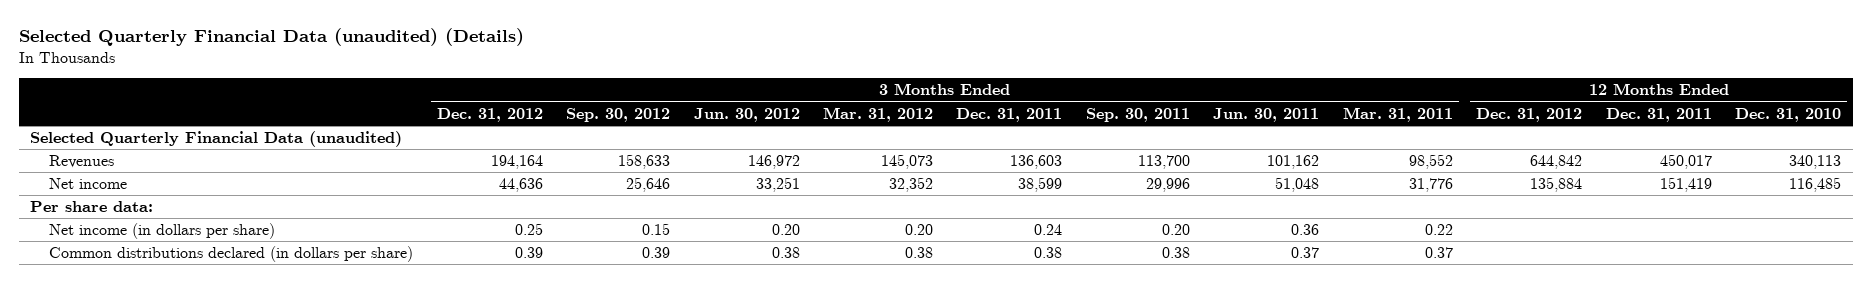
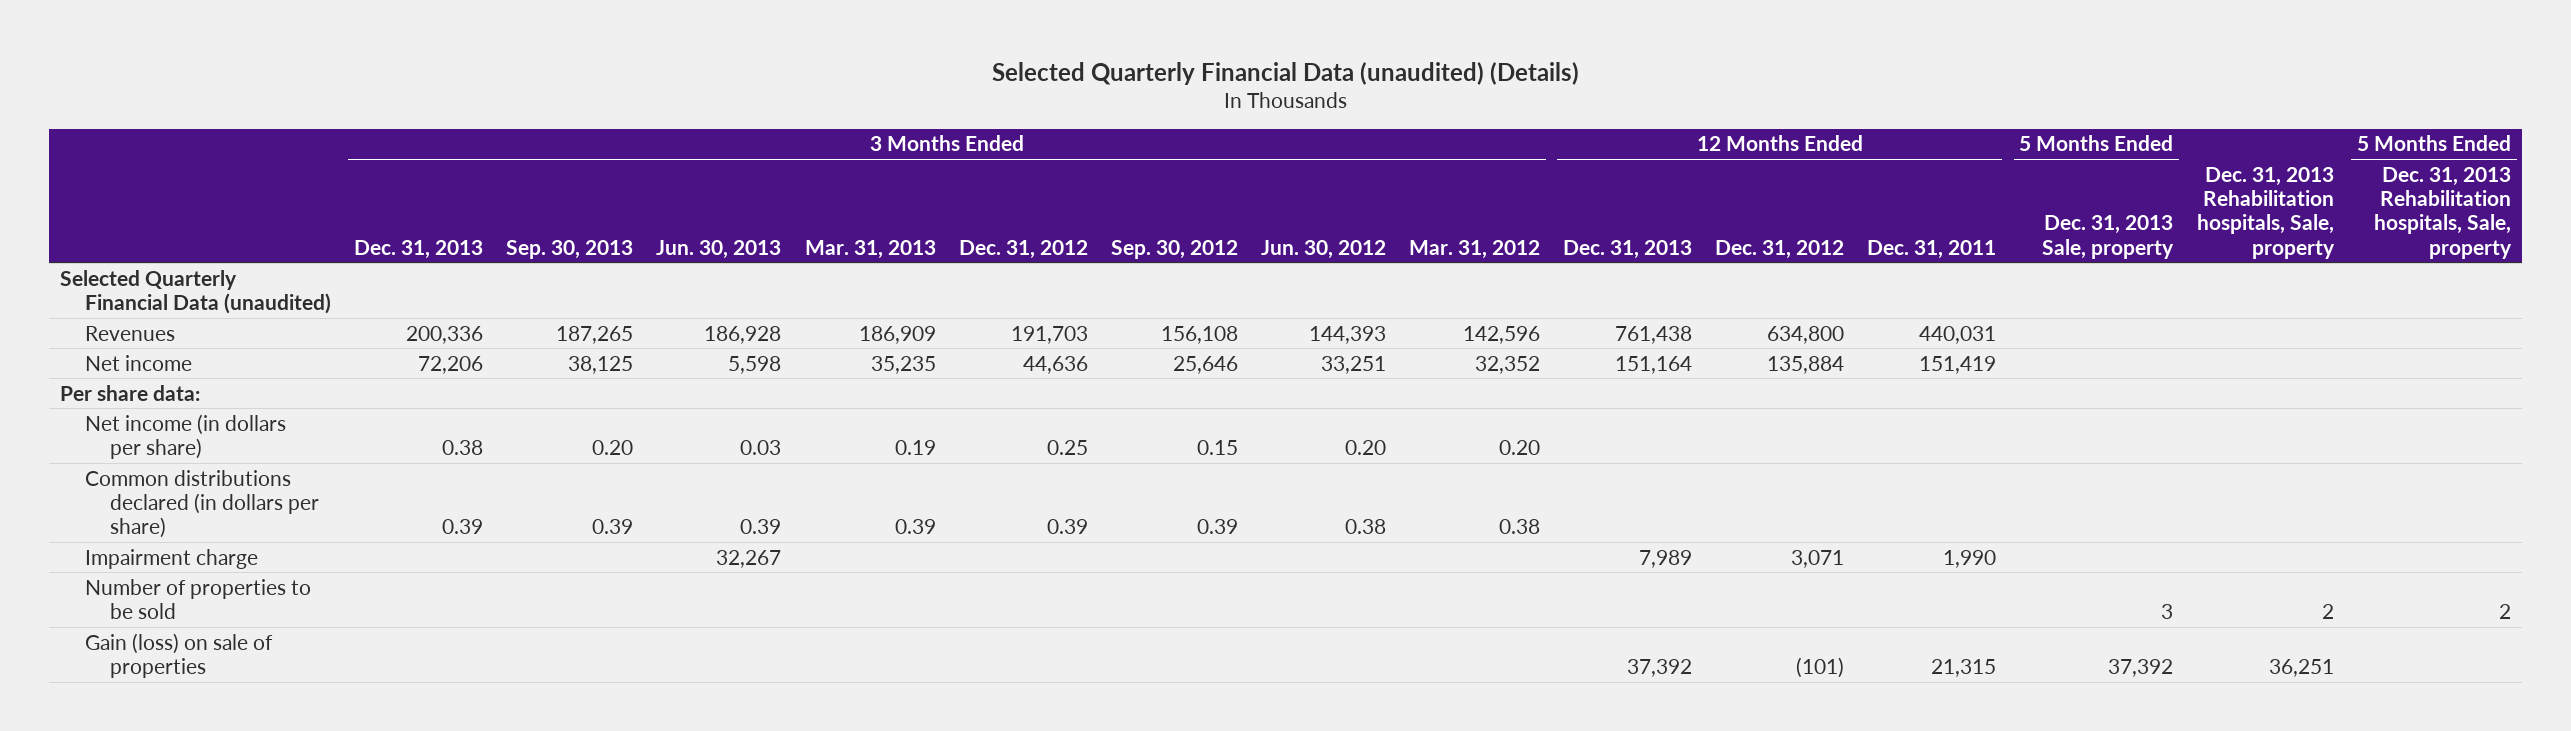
- | 3 Months Ended Dec. 31, 2012 | 3 Months Ended Sep. 30, 2012 | 3 Months Ended Jun. 30, 2012 | 3 Months Ended Mar. 31, 2012 | 3 Months Ended Dec. 31, 2011 | 3 Months Ended Sep. 30, 2011 | 3 Months Ended Jun. 30, 2011 | 3 Months Ended Mar. 31, 2011 | 12 Months Ended Dec. 31, 2012 | 12 Months Ended Dec. 31, 2011 | 12 Months Ended Dec. 31, 2010
+ | 3 Months Ended Dec. 31, 2013 | 3 Months Ended Sep. 30, 2013 | 3 Months Ended Jun. 30, 2013 | 3 Months Ended Mar. 31, 2013 | 3 Months Ended Dec. 31, 2012 | 3 Months Ended Sep. 30, 2012 | 3 Months Ended Jun. 30, 2012 | 3 Months Ended Mar. 31, 2012 | 12 Months Ended Dec. 31, 2013 | 12 Months Ended Dec. 31, 2012 | 12 Months Ended Dec. 31, 2011 | 5 Months Ended Dec. 31, 2013 Sale, property | Dec. 31, 2013 Rehabilitation hospitals, Sale, property | 5 Months Ended Dec. 31, 2013 Rehabilitation hospitals, Sale, property
- Revenues | 194,164 | 158,633 | 146,972 | 145,073 | 136,603 | 113,700 | 101,162 | 98,552 | 644,842 | 450,017 | 340,113
+ Revenues | 200,336 | 187,265 | 186,928 | 186,909 | 191,703 | 156,108 | 144,393 | 142,596 | 761,438 | 634,800 | 440,031 | | |
+ Impairment charge | | | 32,267 | | | | | | 7,989 | 3,071 | 1,990 | | |
+ Number of properties to be sold | | | | | | | | | | | | 3 | 2 | 2
+ Gain (loss) on sale of properties | | | | | | | | | 37,392 | (101) | 21,315 | 37,392 | 36,251 |

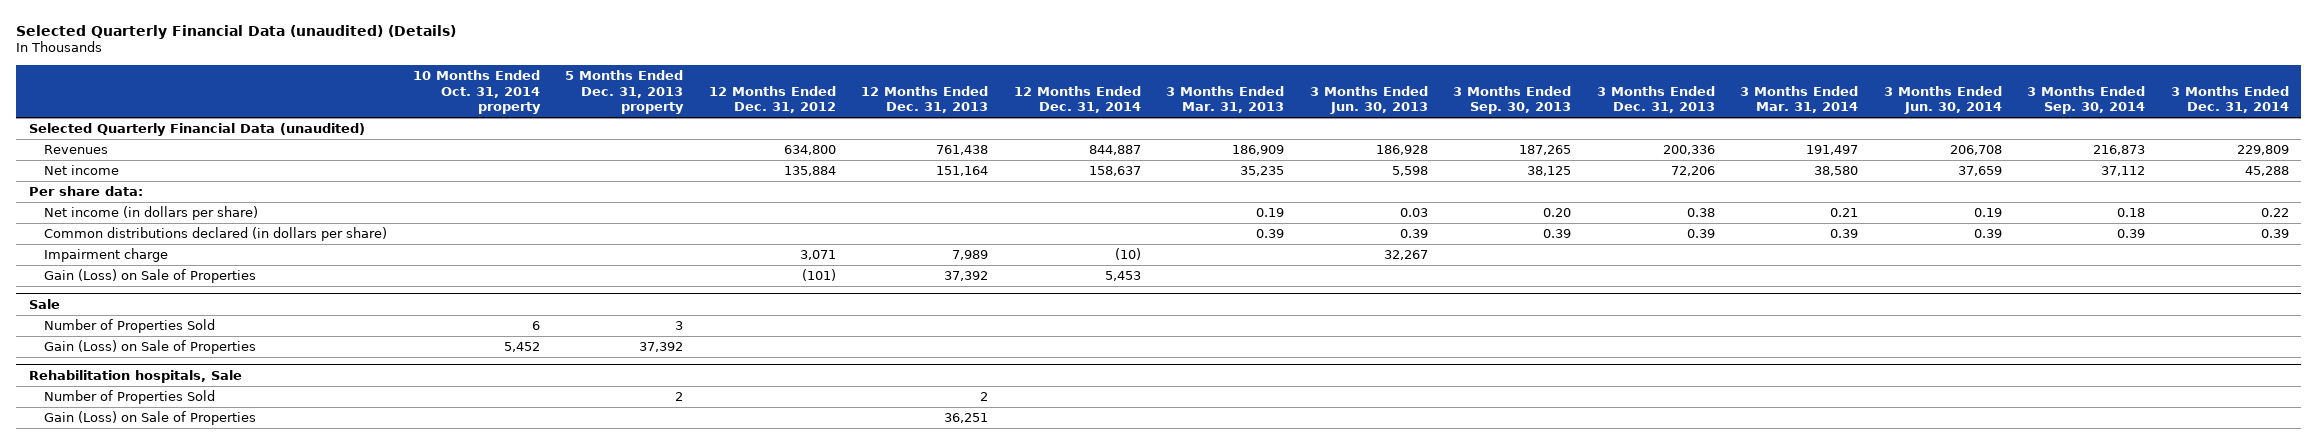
- | 3 Months Ended Dec. 31, 2013 | 3 Months Ended Sep. 30, 2013 | 3 Months Ended Jun. 30, 2013 | 3 Months Ended Mar. 31, 2013 | 3 Months Ended Dec. 31, 2012 | 3 Months Ended Sep. 30, 2012 | 3 Months Ended Jun. 30, 2012 | 3 Months Ended Mar. 31, 2012 | 12 Months Ended Dec. 31, 2013 | 12 Months Ended Dec. 31, 2012 | 12 Months Ended Dec. 31, 2011 | 5 Months Ended Dec. 31, 2013 Sale, property | Dec. 31, 2013 Rehabilitation hospitals, Sale, property | 5 Months Ended Dec. 31, 2013 Rehabilitation hospitals, Sale, property
+ | 10 Months Ended Oct. 31, 2014 property | 5 Months Ended Dec. 31, 2013 property | 12 Months Ended Dec. 31, 2012 | 12 Months Ended Dec. 31, 2013 | 12 Months Ended Dec. 31, 2014 | 3 Months Ended Mar. 31, 2013 | 3 Months Ended Jun. 30, 2013 | 3 Months Ended Sep. 30, 2013 | 3 Months Ended Dec. 31, 2013 | 3 Months Ended Mar. 31, 2014 | 3 Months Ended Jun. 30, 2014 | 3 Months Ended Sep. 30, 2014 | 3 Months Ended Dec. 31, 2014
- Number of properties to be sold | | | | | | | | | | | | 3 | 2 | 2
- Gain (loss) on sale of properties | | | | | | | | | 37,392 | (101) | 21,315 | 37,392 | 36,251 |
+ Gain (Loss) on Sale of Properties | | | (101) | 37,392 | 5,453 | | | | | | | |
+ Sale
+ Number of Properties Sold | 6 | 3 | | | | | | | | | | |
+ Gain (Loss) on Sale of Properties | 5,452 | 37,392 | | | | | | | | | | |
+ Rehabilitation hospitals, Sale
+ Number of Properties Sold | | 2 | | 2 | | | | | | | | |
+ Gain (Loss) on Sale of Properties | | | | 36,251 | | | | | | | | |

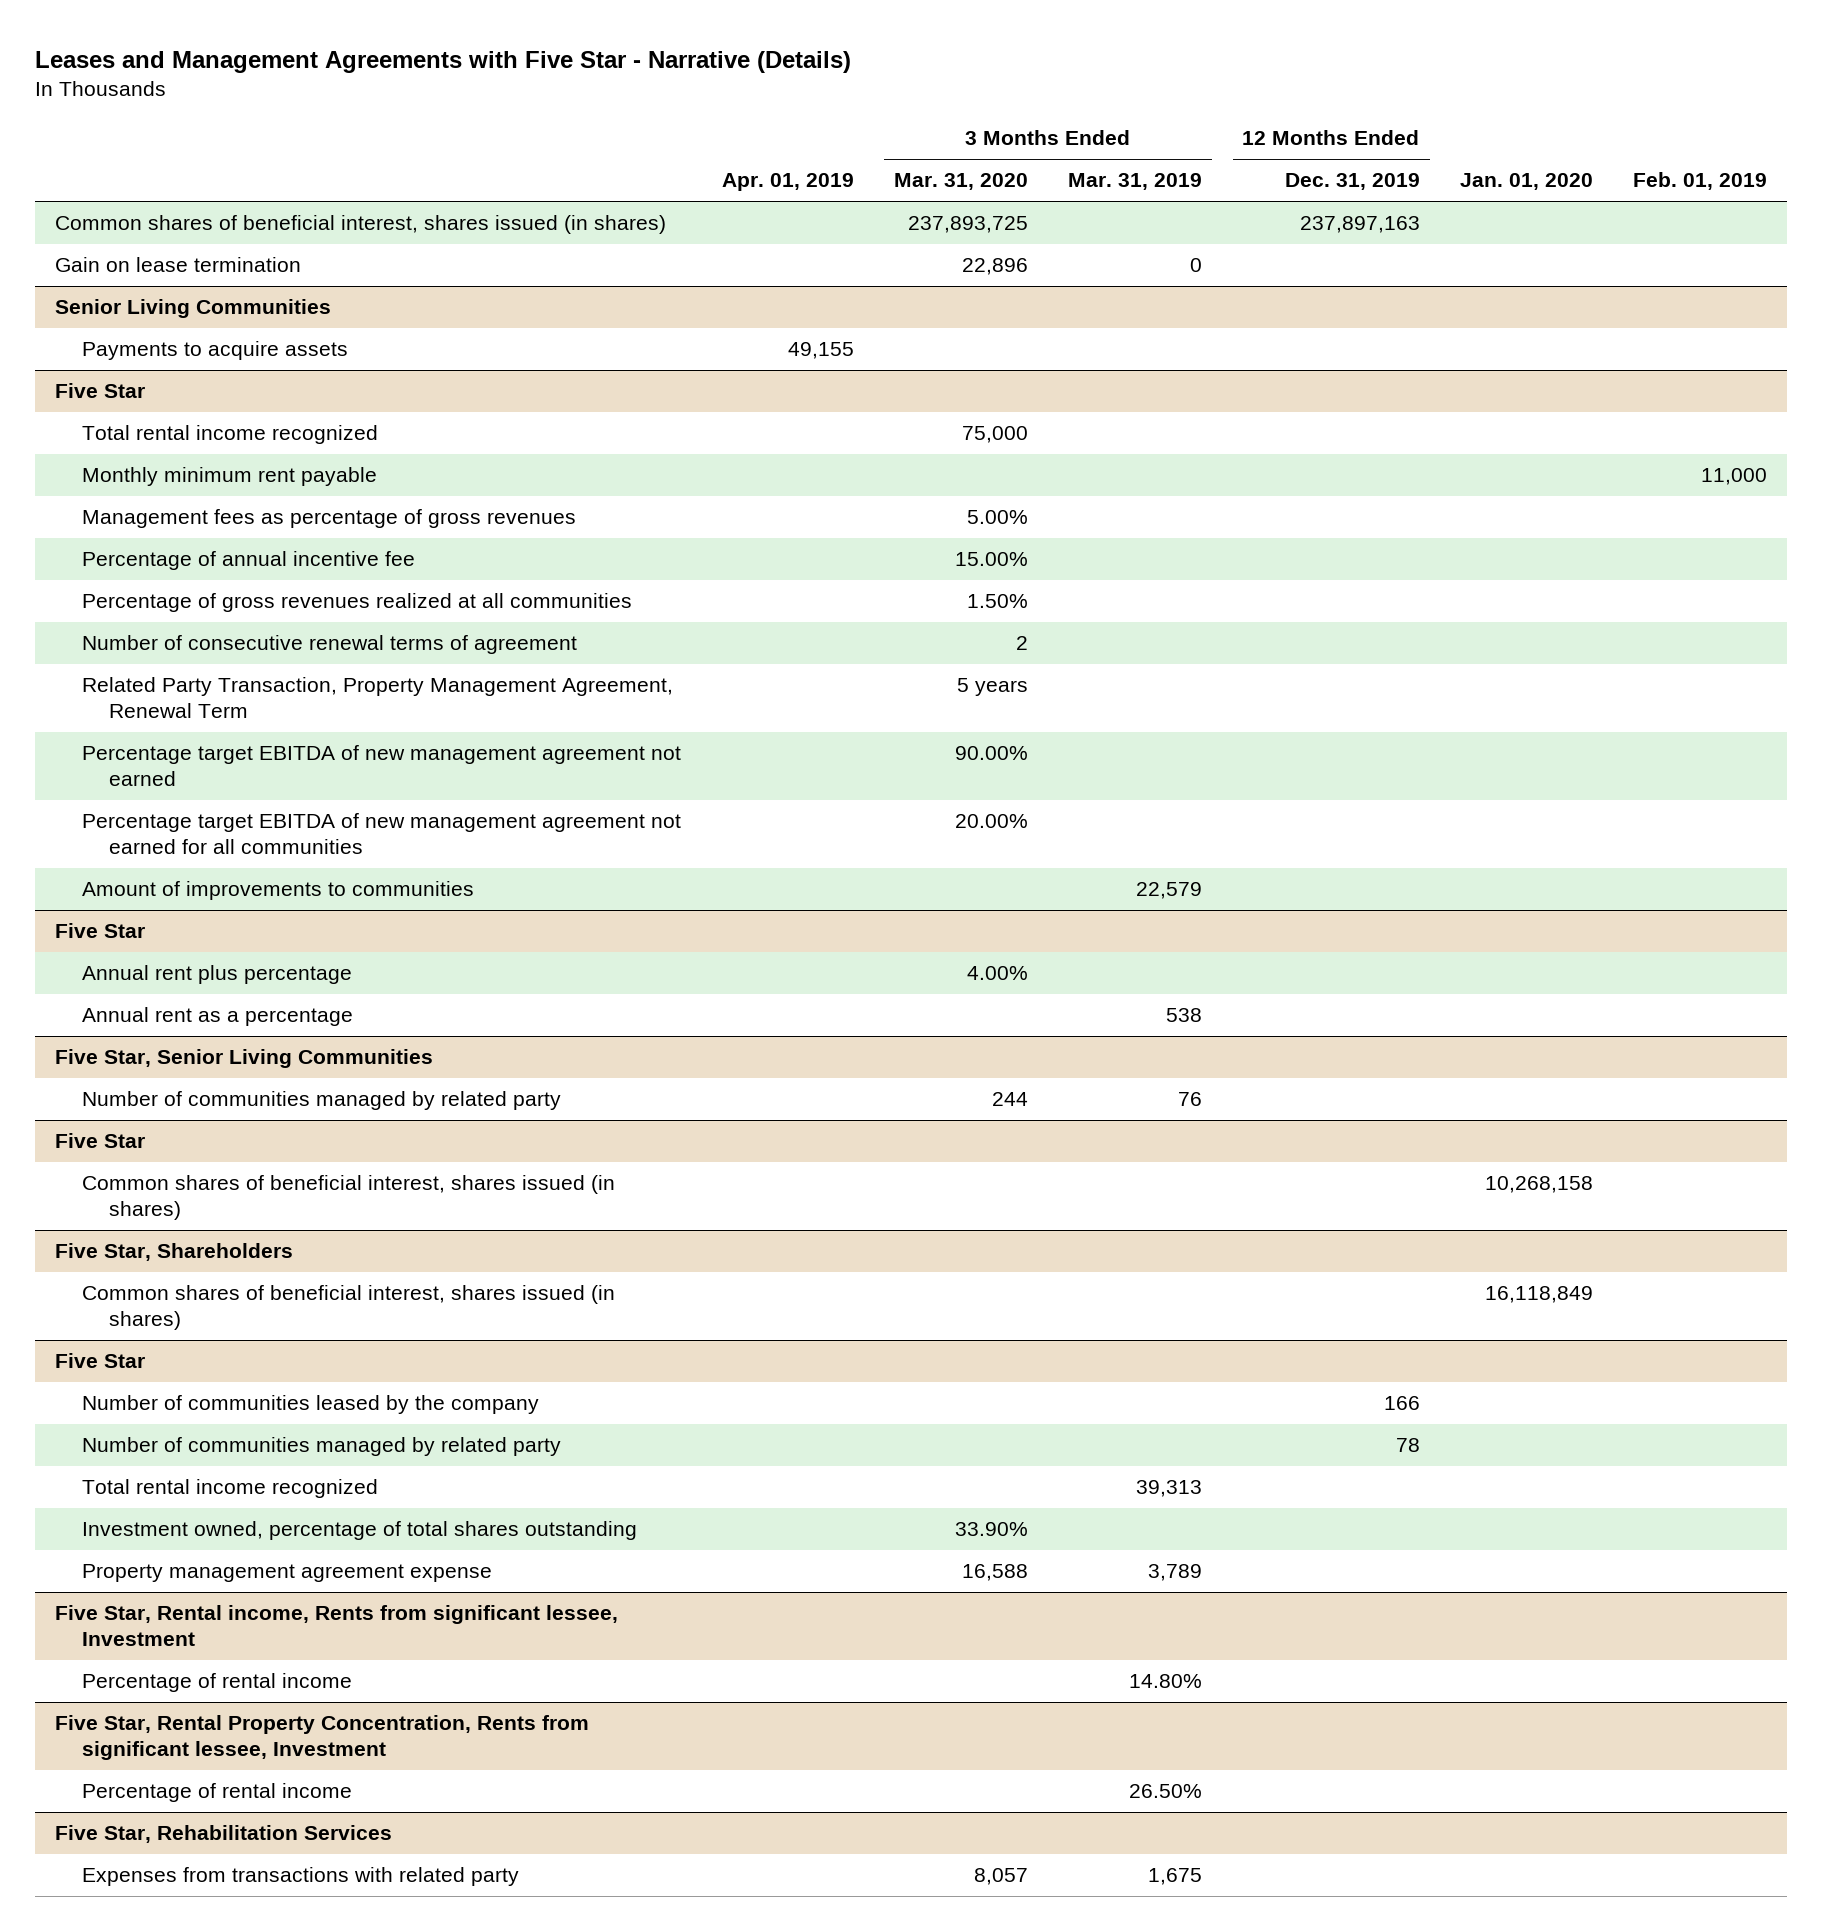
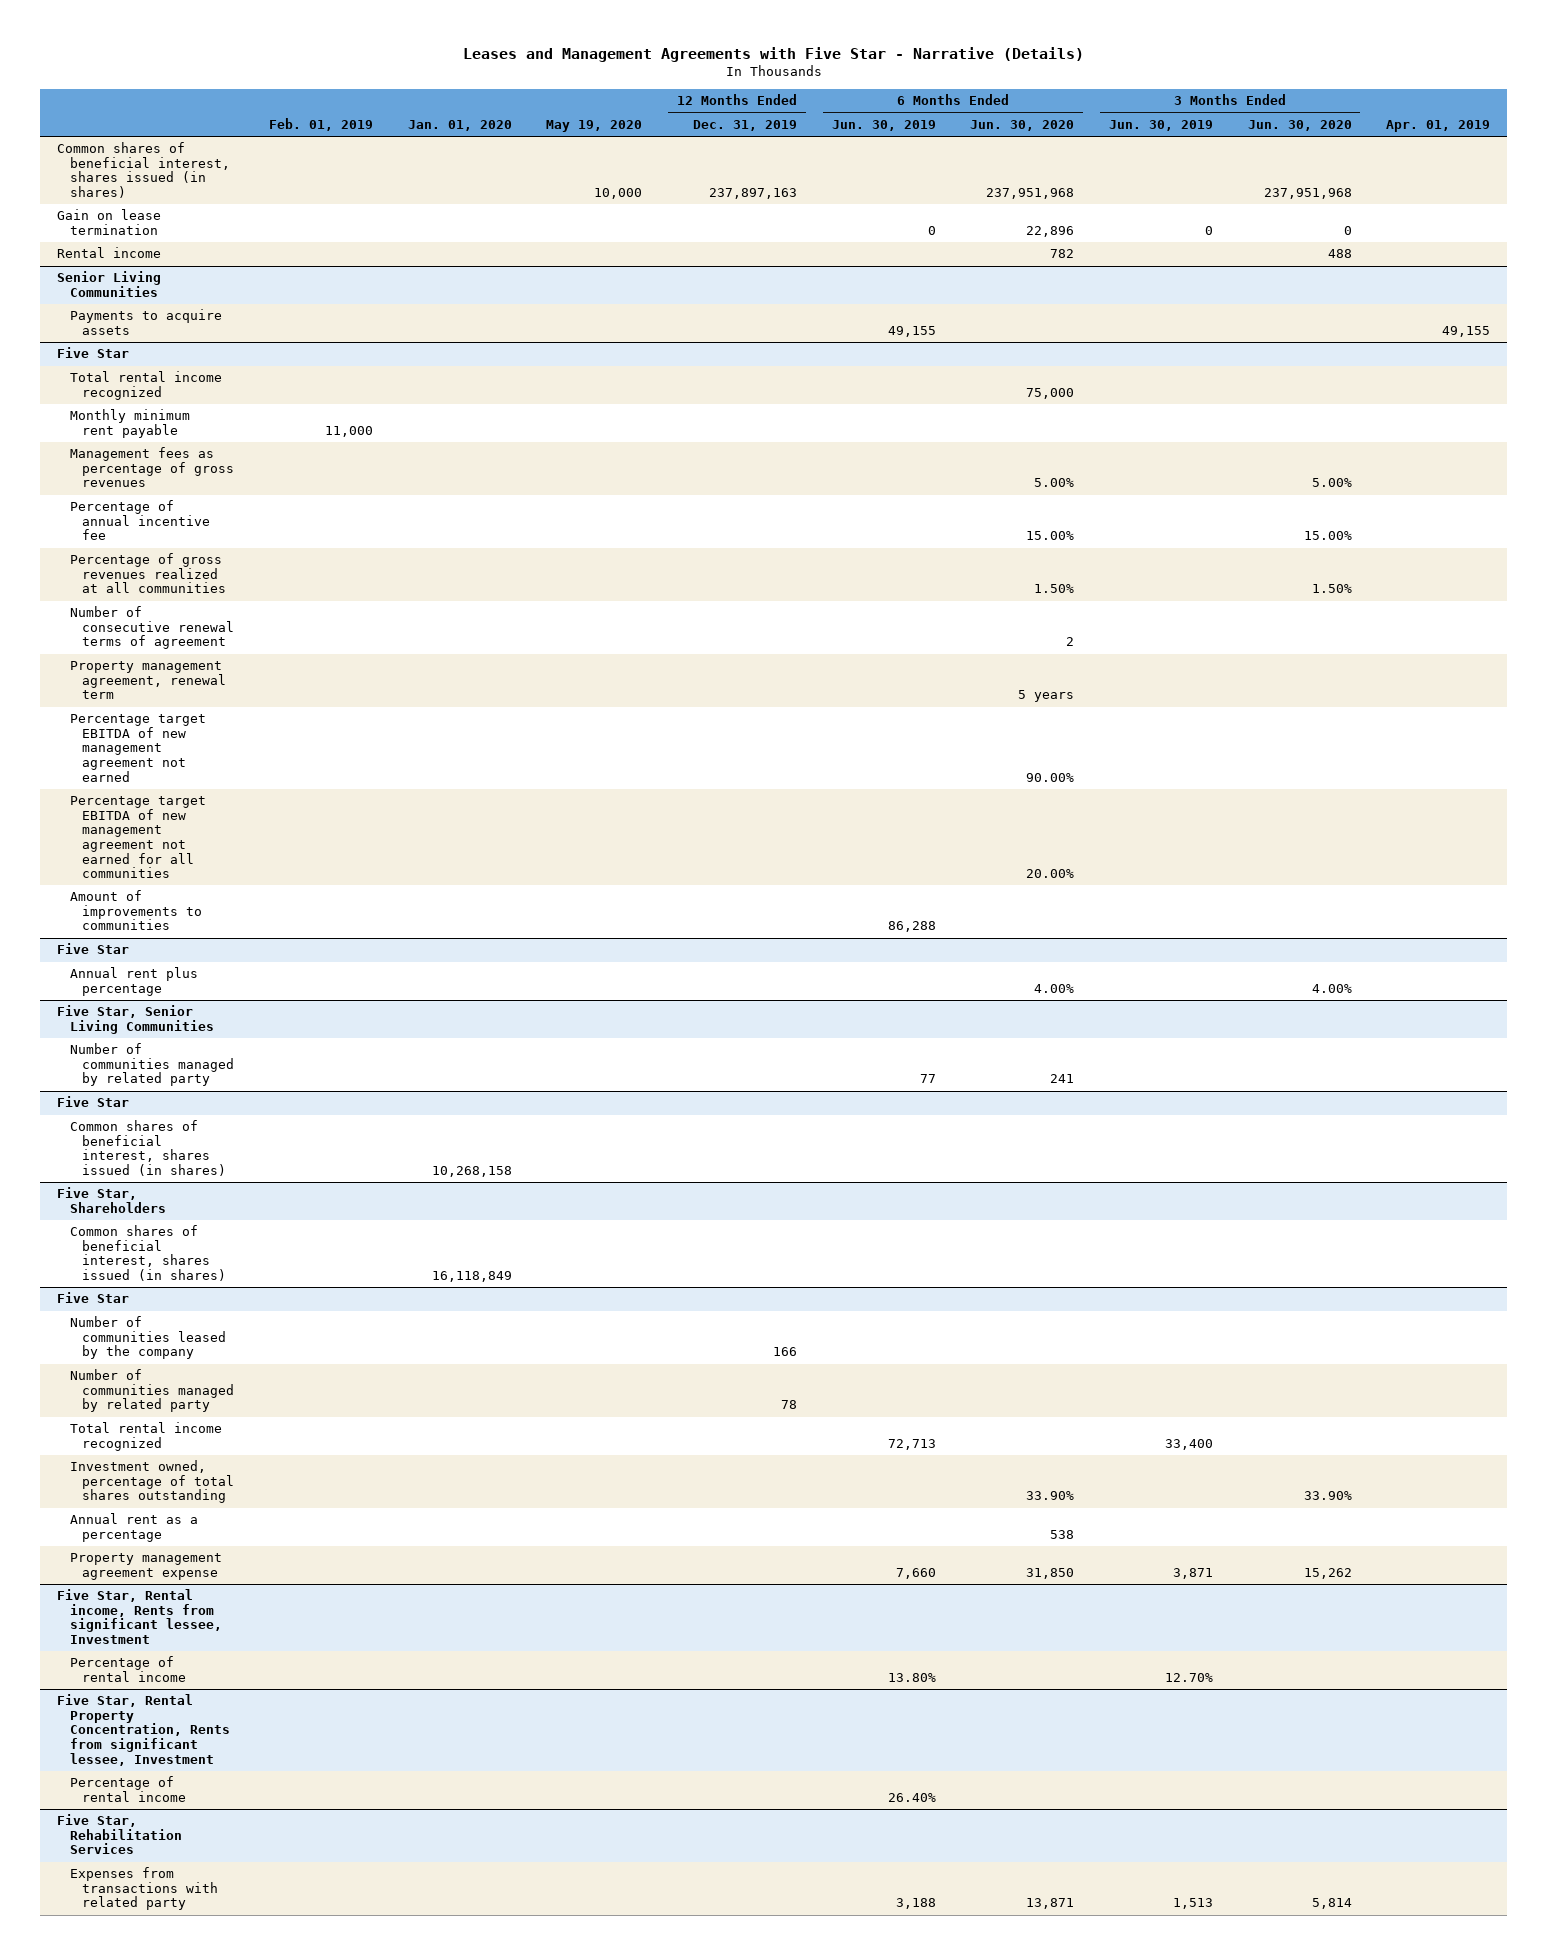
- | Apr. 01, 2019 | 3 Months Ended Mar. 31, 2020 | 3 Months Ended Mar. 31, 2019 | 12 Months Ended Dec. 31, 2019 | Jan. 01, 2020 | Feb. 01, 2019
+ | Feb. 01, 2019 | Jan. 01, 2020 | May 19, 2020 | 12 Months Ended Dec. 31, 2019 | 6 Months Ended Jun. 30, 2019 | 6 Months Ended Jun. 30, 2020 | 3 Months Ended Jun. 30, 2019 | 3 Months Ended Jun. 30, 2020 | Apr. 01, 2019
+ Rental income | | | | | | 782 | | 488 |
@ Five Star
- Related Party Transaction, Property Management Agreement, Renewal Term | | 5 years | | | |
+ Property management agreement, renewal term | | | | | | 5 years | | |
moved down: Annual rent as a percentage | | | | | | 538 | | |

